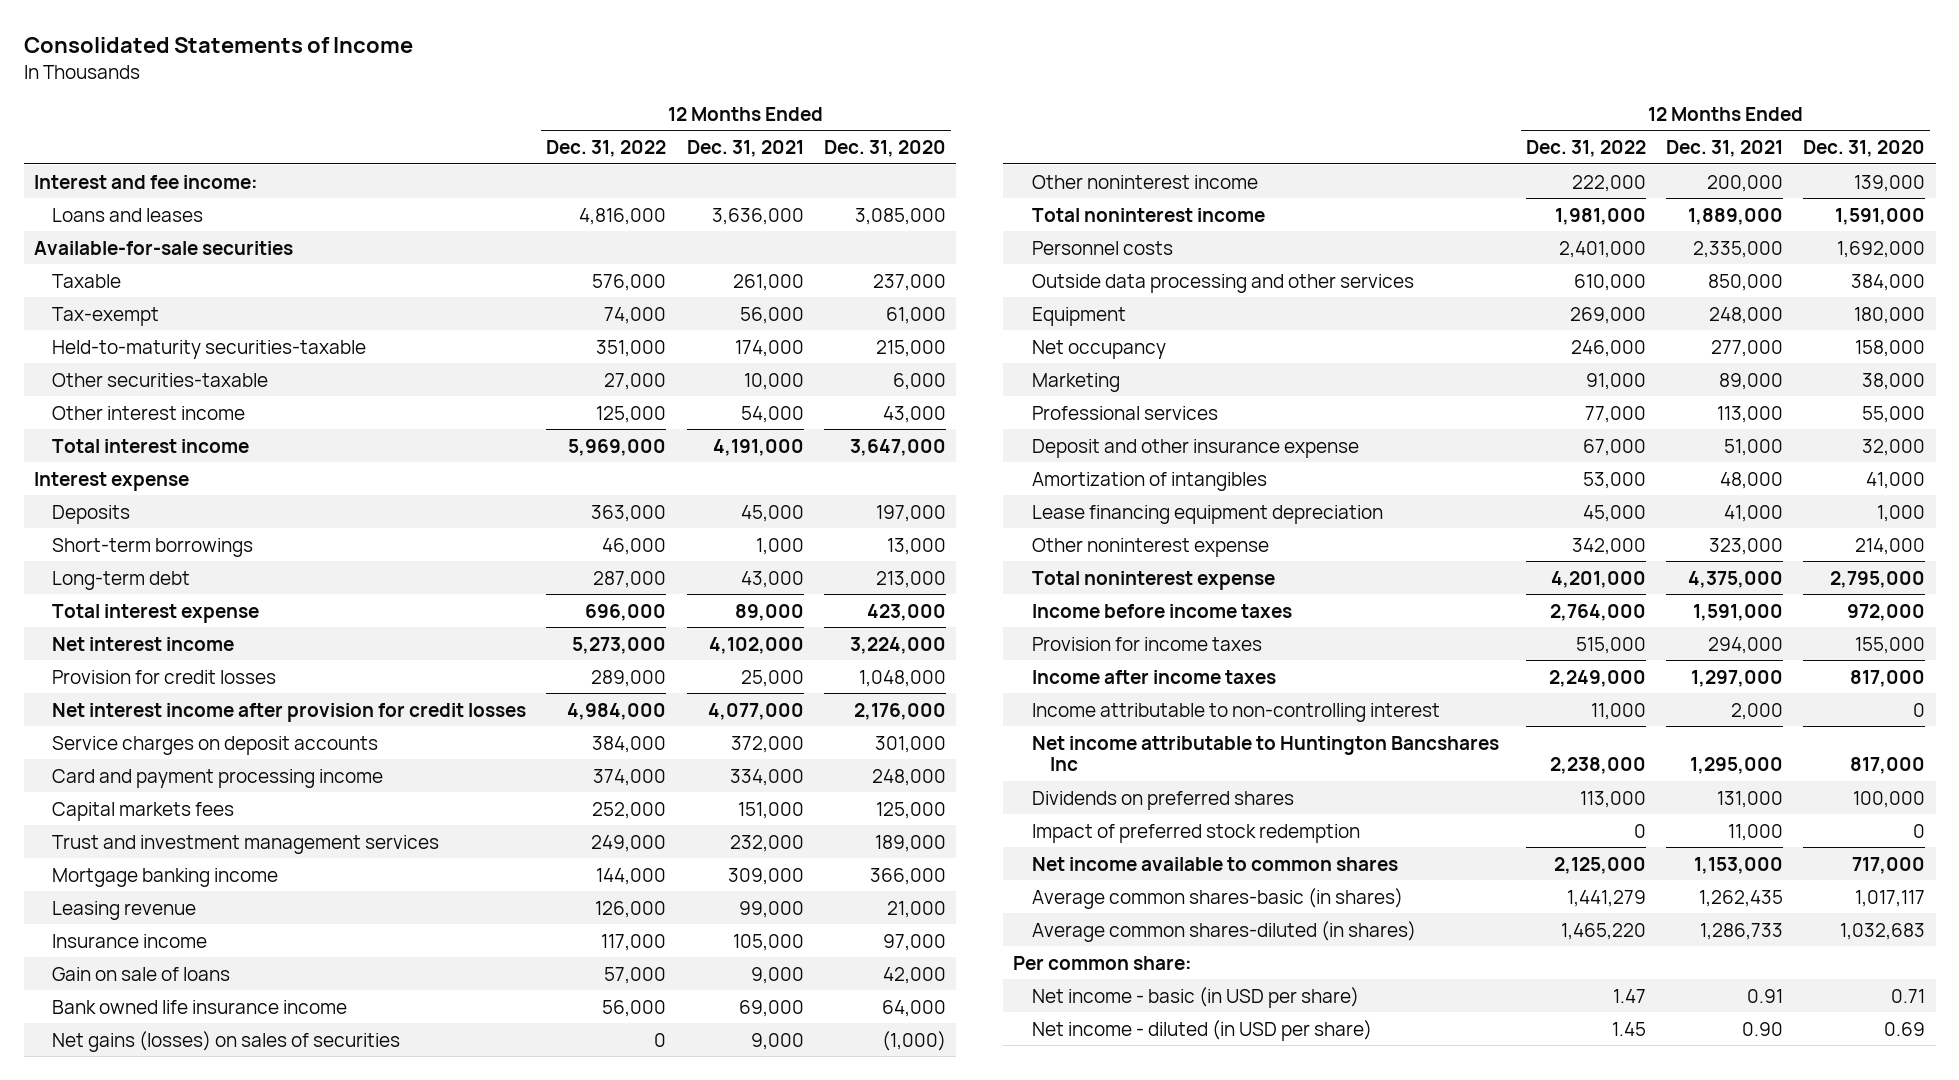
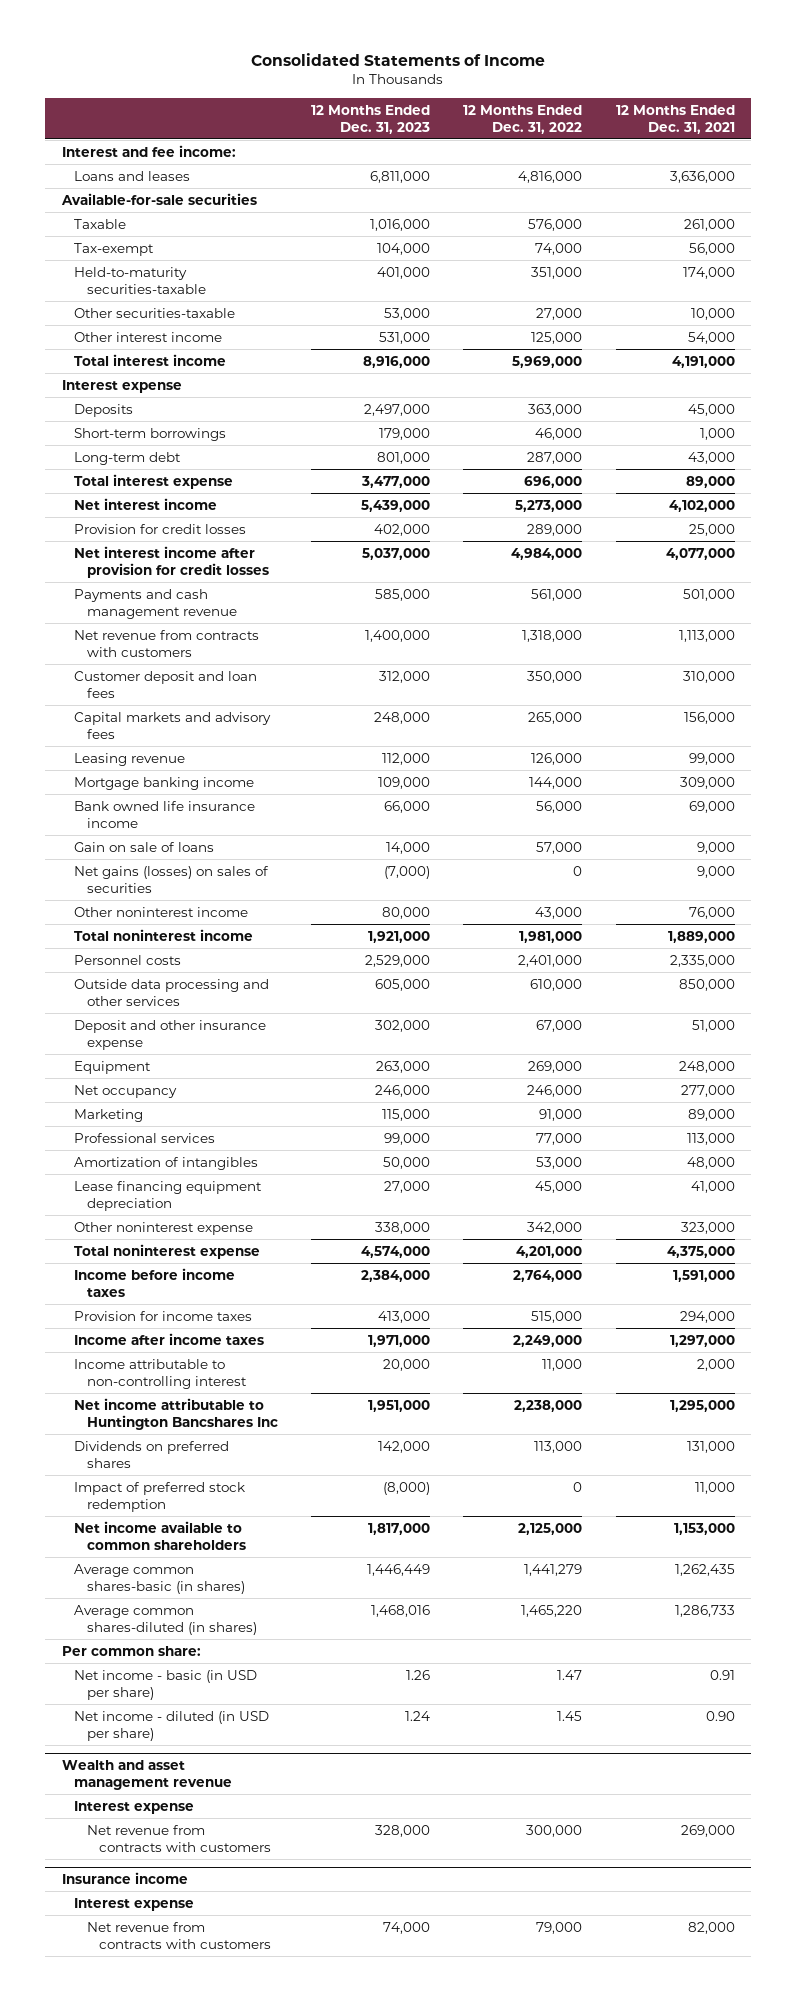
- | 12 Months Ended Dec. 31, 2022 | 12 Months Ended Dec. 31, 2021 | 12 Months Ended Dec. 31, 2020
+ | 12 Months Ended Dec. 31, 2023 | 12 Months Ended Dec. 31, 2022 | 12 Months Ended Dec. 31, 2021
- Service charges on deposit accounts | 384,000 | 372,000 | 301,000
- Card and payment processing income | 374,000 | 334,000 | 248,000
- Capital markets fees | 252,000 | 151,000 | 125,000
- Trust and investment management services | 249,000 | 232,000 | 189,000
+ Payments and cash management revenue | 585,000 | 561,000 | 501,000
+ Net revenue from contracts with customers | 1,400,000 | 1,318,000 | 1,113,000
+ Customer deposit and loan fees | 312,000 | 350,000 | 310,000
+ Capital markets and advisory fees | 248,000 | 265,000 | 156,000
- Insurance income | 117,000 | 105,000 | 97,000
moved down: Mortgage banking income | 109,000 | 144,000 | 309,000
moved down: Gain on sale of loans | 14,000 | 57,000 | 9,000
- Other noninterest income | 222,000 | 200,000 | 139,000
+ Other noninterest income | 80,000 | 43,000 | 76,000
moved up: Deposit and other insurance expense | 302,000 | 67,000 | 51,000
- Net income available to common shares | 2,125,000 | 1,153,000 | 717,000
+ Net income available to common shareholders | 1,817,000 | 2,125,000 | 1,153,000
+ Wealth and asset management revenue
+ Interest expense
+ Net revenue from contracts with customers | 328,000 | 300,000 | 269,000
+ Insurance income
+ Interest expense
+ Net revenue from contracts with customers | 74,000 | 79,000 | 82,000

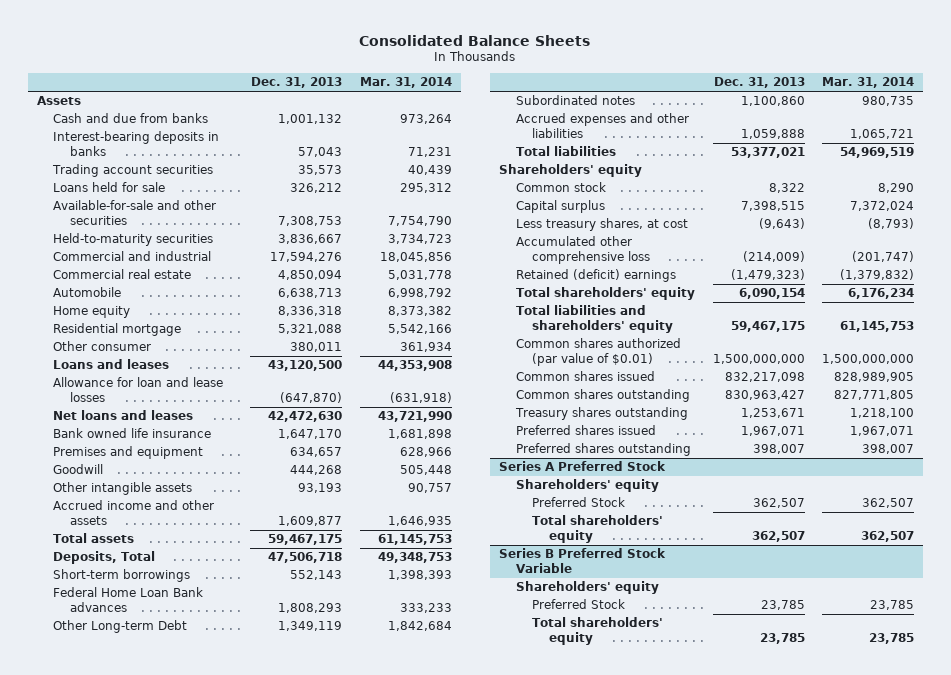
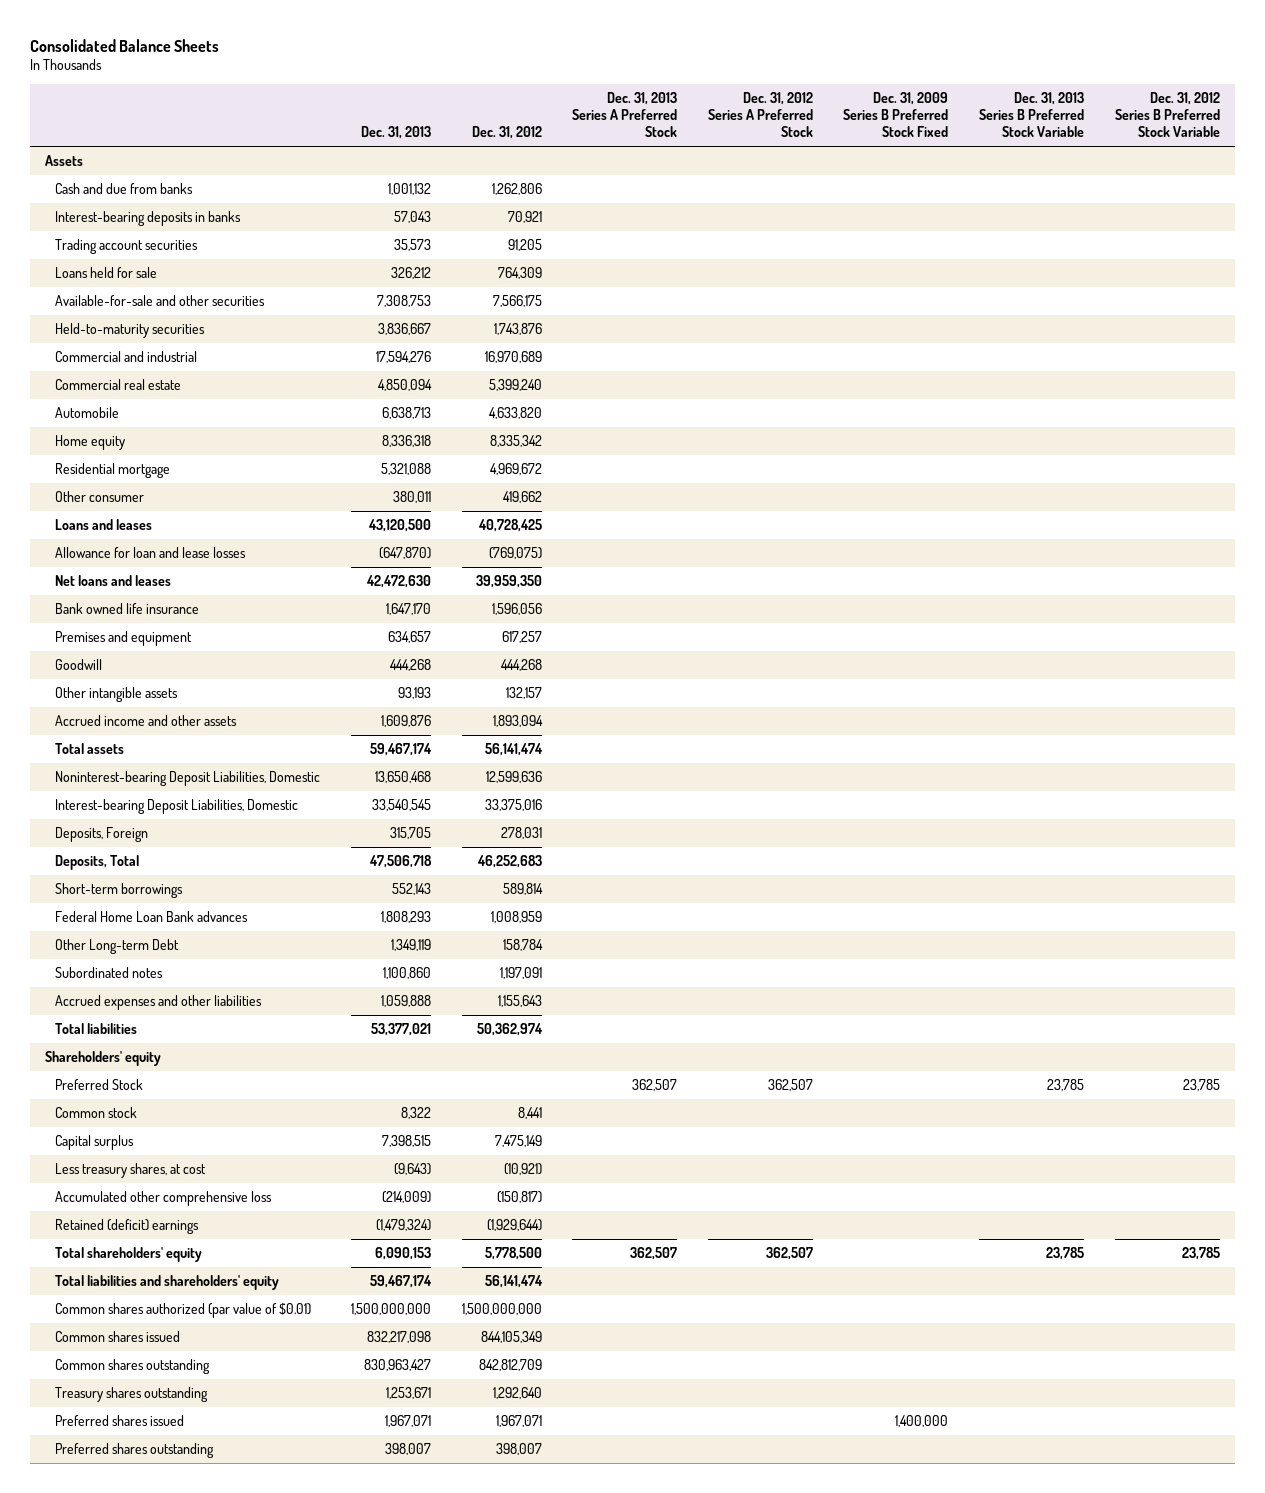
- | Dec. 31, 2013 | Mar. 31, 2014
+ | Dec. 31, 2013 | Dec. 31, 2012 | Dec. 31, 2013 Series A Preferred Stock | Dec. 31, 2012 Series A Preferred Stock | Dec. 31, 2009 Series B Preferred Stock Fixed | Dec. 31, 2013 Series B Preferred Stock Variable | Dec. 31, 2012 Series B Preferred Stock Variable
- Accrued income and other assets | 1,609,877 | 1,646,935
- Total assets | 59,467,175 | 61,145,753
+ Accrued income and other assets | 1,609,876 | 1,893,094 | | | | |
+ Total assets | 59,467,174 | 56,141,474 | | | | |
+ Noninterest-bearing Deposit Liabilities, Domestic | 13,650,468 | 12,599,636 | | | | |
+ Interest-bearing Deposit Liabilities, Domestic | 33,540,545 | 33,375,016 | | | | |
+ Deposits, Foreign | 315,705 | 278,031 | | | | |
+ Preferred Stock | | | 362,507 | 362,507 | | 23,785 | 23,785
- Retained (deficit) earnings | (1,479,323) | (1,379,832)
- Total shareholders' equity | 6,090,154 | 6,176,234
- Total liabilities and shareholders' equity | 59,467,175 | 61,145,753
+ Retained (deficit) earnings | (1,479,324) | (1,929,644) | | | | |
+ Total shareholders' equity | 6,090,153 | 5,778,500 | 362,507 | 362,507 | | 23,785 | 23,785
+ Total liabilities and shareholders' equity | 59,467,174 | 56,141,474 | | | | |
- Series A Preferred Stock
- Shareholders' equity
- Preferred Stock | 362,507 | 362,507
- Total shareholders' equity | 362,507 | 362,507
- Series B Preferred Stock Variable
- Shareholders' equity
- Preferred Stock | 23,785 | 23,785
- Total shareholders' equity | 23,785 | 23,785

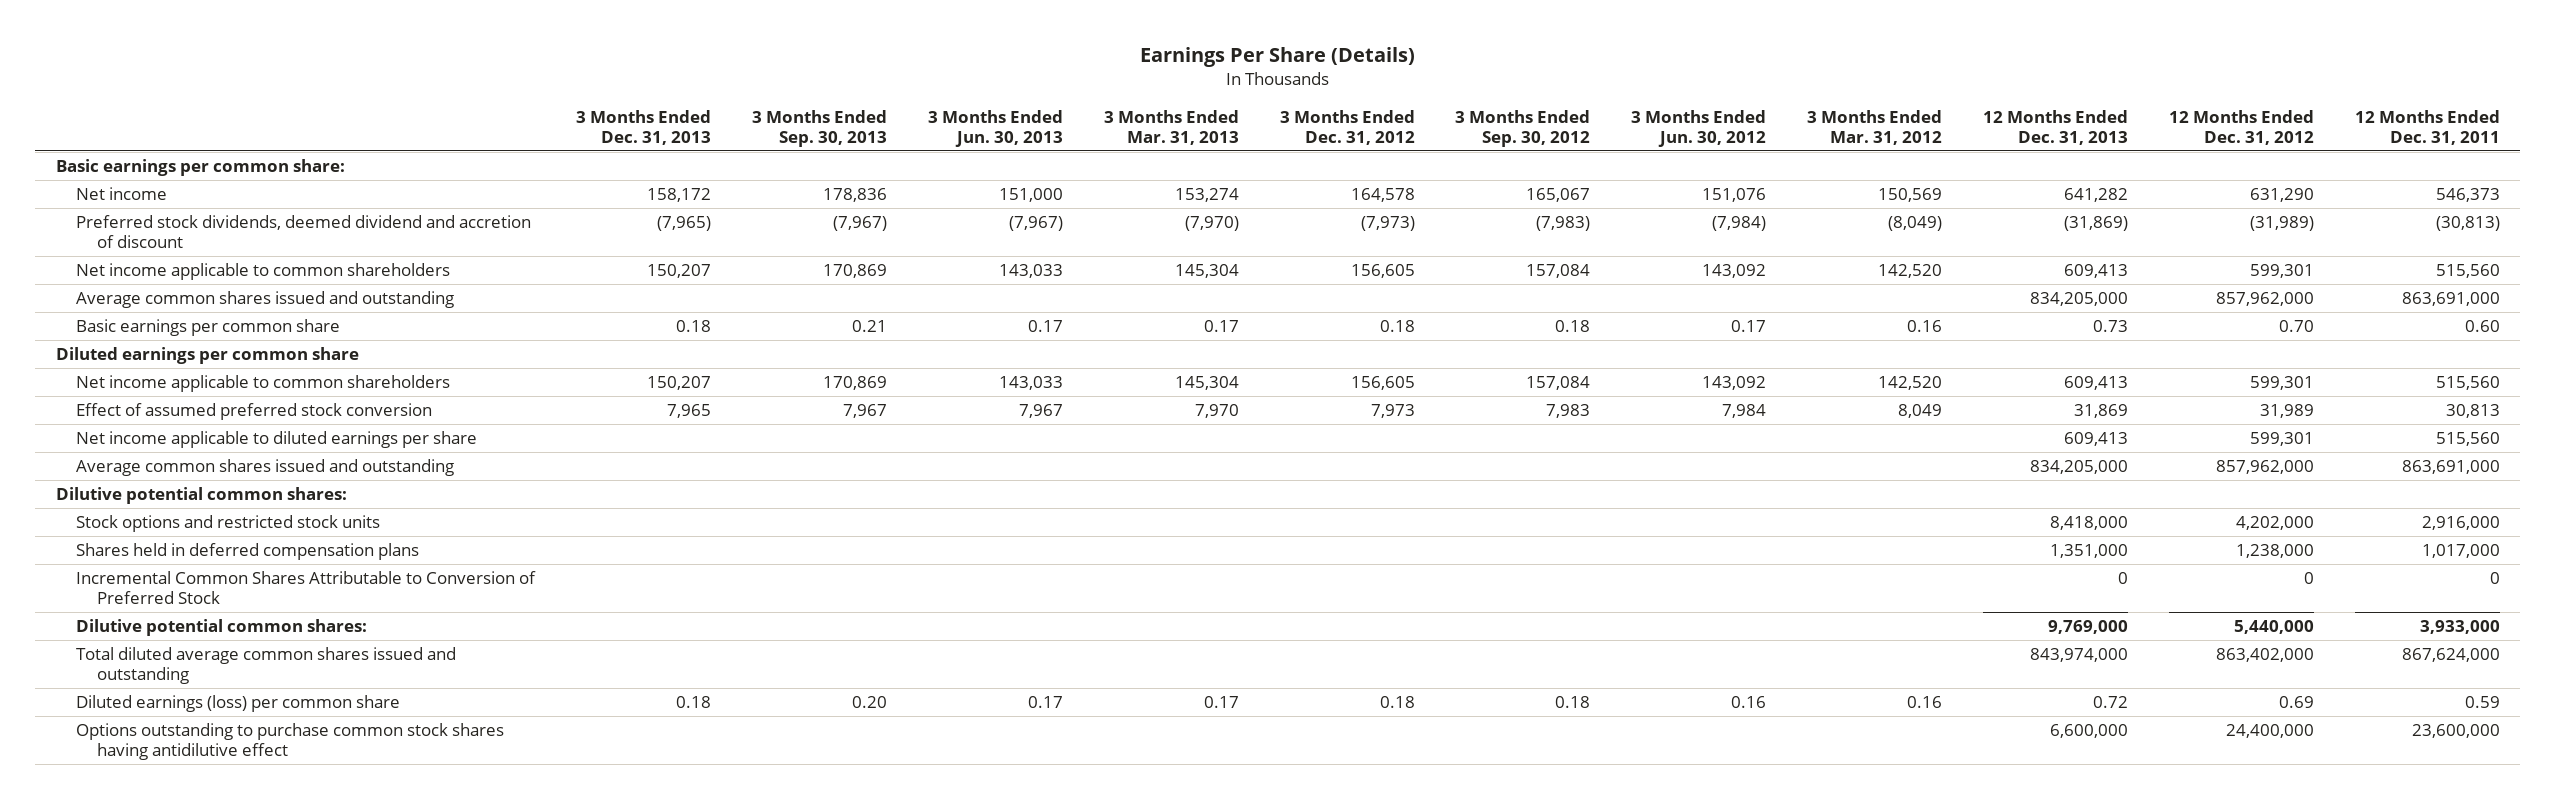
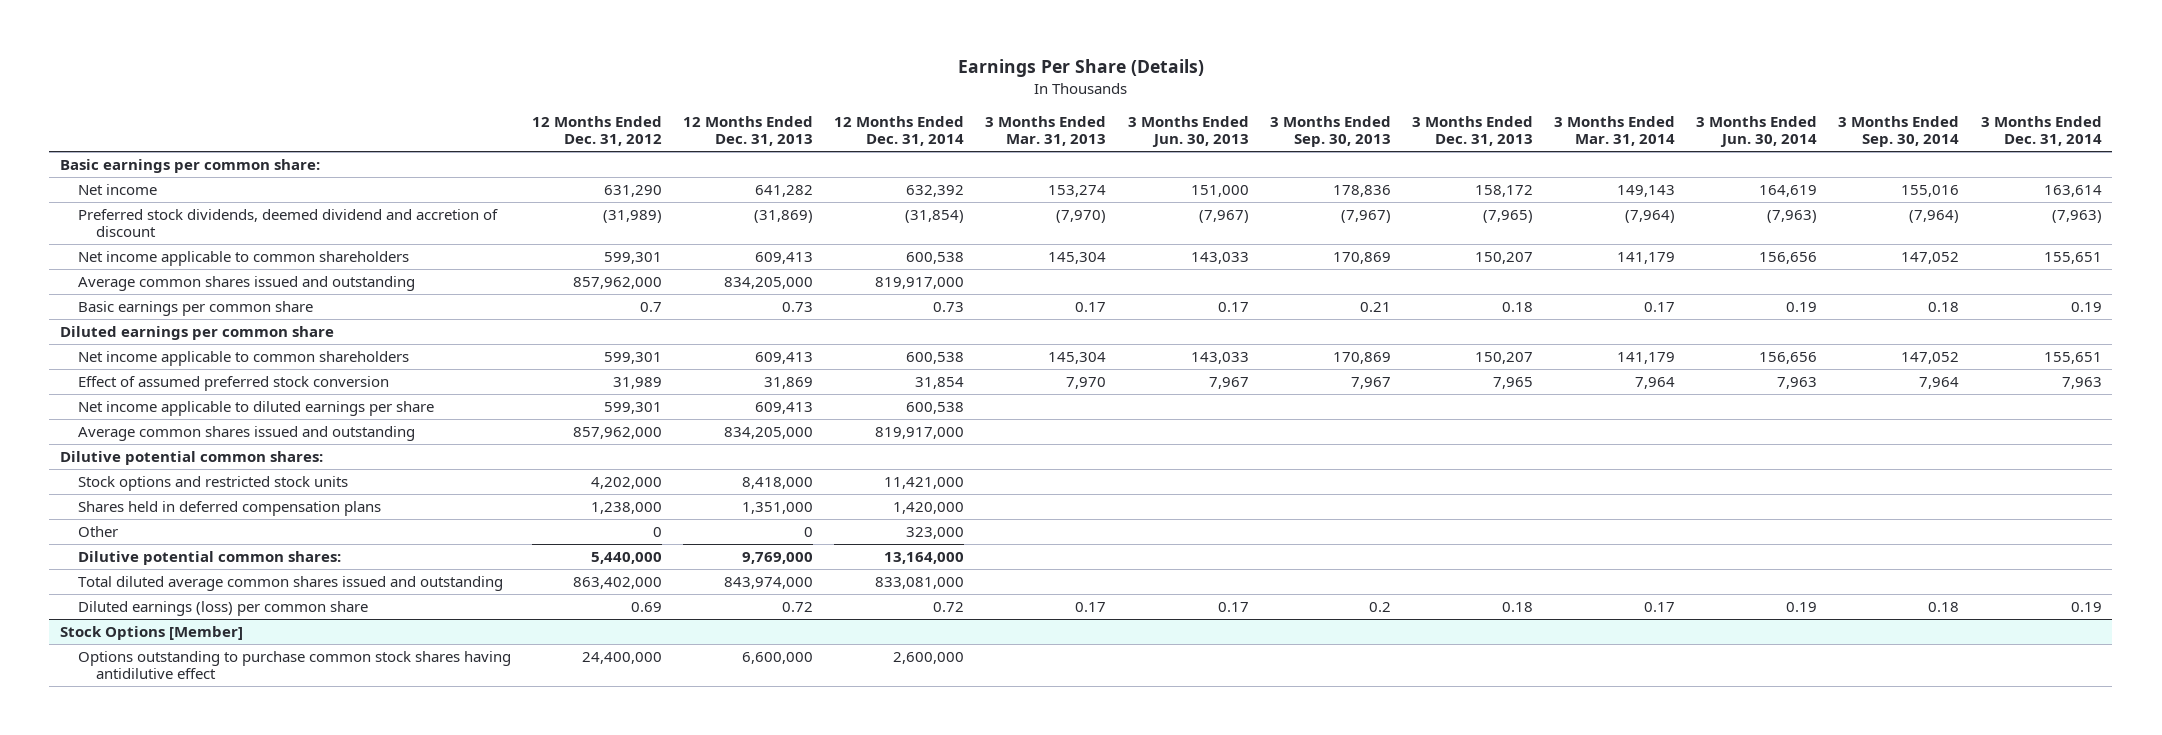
- | 3 Months Ended Dec. 31, 2013 | 3 Months Ended Sep. 30, 2013 | 3 Months Ended Jun. 30, 2013 | 3 Months Ended Mar. 31, 2013 | 3 Months Ended Dec. 31, 2012 | 3 Months Ended Sep. 30, 2012 | 3 Months Ended Jun. 30, 2012 | 3 Months Ended Mar. 31, 2012 | 12 Months Ended Dec. 31, 2013 | 12 Months Ended Dec. 31, 2012 | 12 Months Ended Dec. 31, 2011
+ | 12 Months Ended Dec. 31, 2012 | 12 Months Ended Dec. 31, 2013 | 12 Months Ended Dec. 31, 2014 | 3 Months Ended Mar. 31, 2013 | 3 Months Ended Jun. 30, 2013 | 3 Months Ended Sep. 30, 2013 | 3 Months Ended Dec. 31, 2013 | 3 Months Ended Mar. 31, 2014 | 3 Months Ended Jun. 30, 2014 | 3 Months Ended Sep. 30, 2014 | 3 Months Ended Dec. 31, 2014
- Basic earnings per common share | 0.18 | 0.21 | 0.17 | 0.17 | 0.18 | 0.18 | 0.17 | 0.16 | 0.73 | 0.70 | 0.60
+ Basic earnings per common share | 0.7 | 0.73 | 0.73 | 0.17 | 0.17 | 0.21 | 0.18 | 0.17 | 0.19 | 0.18 | 0.19
- Incremental Common Shares Attributable to Conversion of Preferred Stock | | | | | | | | | 0 | 0 | 0
+ Other | 0 | 0 | 323,000 | | | | | | | |
- Diluted earnings (loss) per common share | 0.18 | 0.20 | 0.17 | 0.17 | 0.18 | 0.18 | 0.16 | 0.16 | 0.72 | 0.69 | 0.59
+ Diluted earnings (loss) per common share | 0.69 | 0.72 | 0.72 | 0.17 | 0.17 | 0.2 | 0.18 | 0.17 | 0.19 | 0.18 | 0.19
+ Stock Options [Member]

